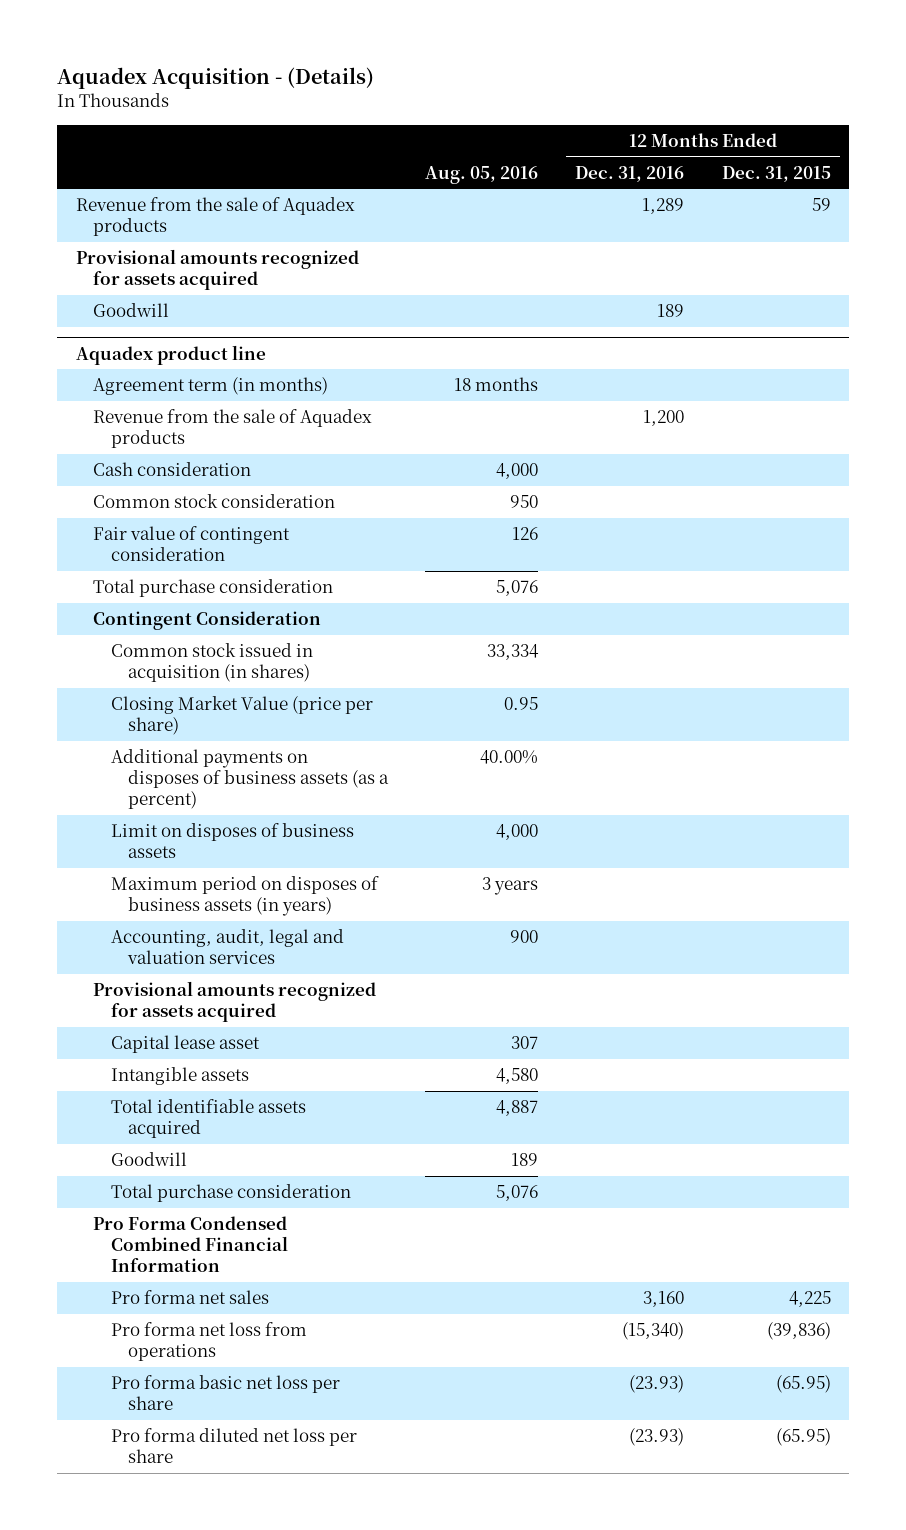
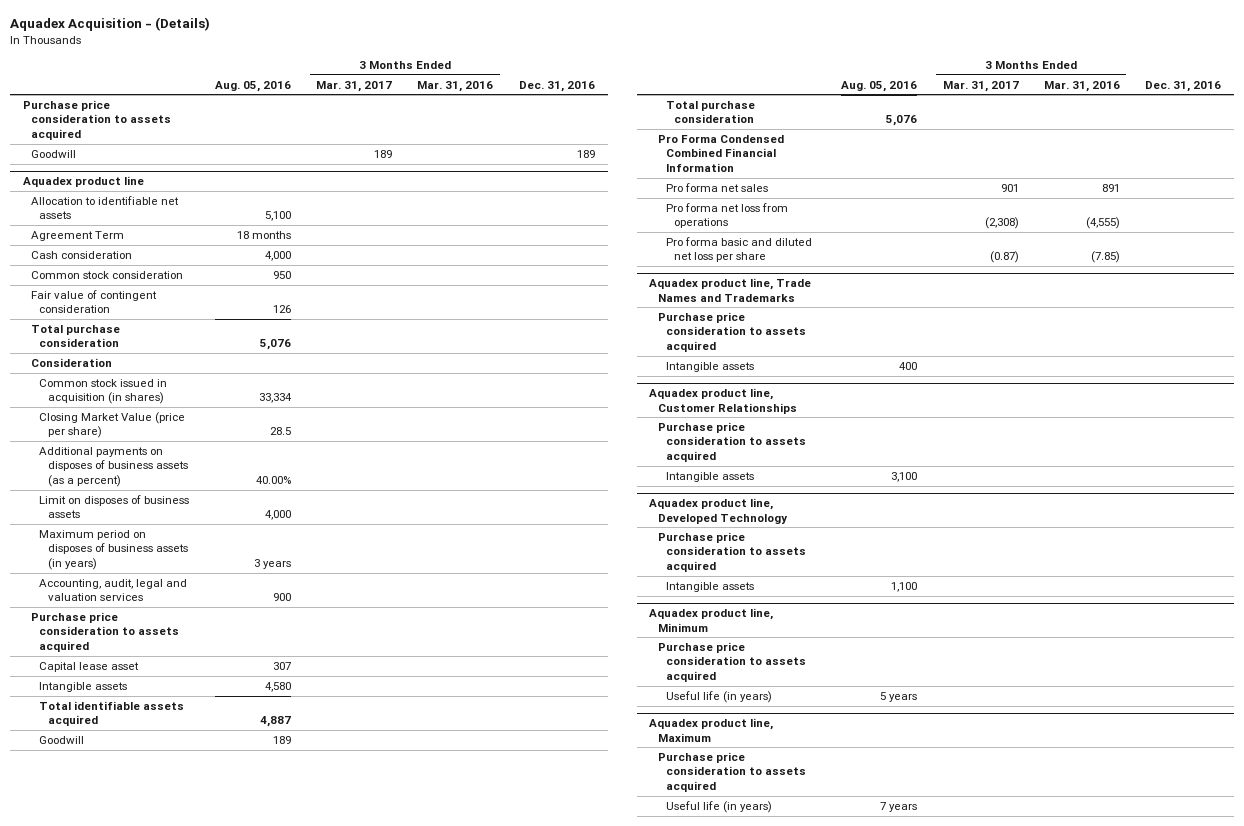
- | Aug. 05, 2016 | 12 Months Ended Dec. 31, 2016 | 12 Months Ended Dec. 31, 2015
+ | Aug. 05, 2016 | 3 Months Ended Mar. 31, 2017 | 3 Months Ended Mar. 31, 2016 | Dec. 31, 2016
- Revenue from the sale of Aquadex products | | 1,289 | 59
- Provisional amounts recognized for assets acquired
+ Purchase price consideration to assets acquired
@ Aquadex product line
- Agreement term (in months) | 18 months | |
- Revenue from the sale of Aquadex products | | 1,200 |
+ Allocation to identifiable net assets | 5,100 | | |
+ Agreement Term | 18 months | | |
- Contingent Consideration
+ Consideration
- Closing Market Value (price per share) | 0.95 | |
+ Closing Market Value (price per share) | 28.5 | | |
- Provisional amounts recognized for assets acquired
+ Purchase price consideration to assets acquired
- Pro forma basic net loss per share | | (23.93) | (65.95)
- Pro forma diluted net loss per share | | (23.93) | (65.95)
+ Pro forma basic and diluted net loss per share | | (0.87) | (7.85) |
+ Aquadex product line, Trade Names and Trademarks
+ Purchase price consideration to assets acquired
+ Intangible assets | 400 | | |
+ Aquadex product line, Customer Relationships
+ Purchase price consideration to assets acquired
+ Intangible assets | 3,100 | | |
+ Aquadex product line, Developed Technology
+ Purchase price consideration to assets acquired
+ Intangible assets | 1,100 | | |
+ Aquadex product line, Minimum
+ Purchase price consideration to assets acquired
+ Useful life (in years) | 5 years | | |
+ Aquadex product line, Maximum
+ Purchase price consideration to assets acquired
+ Useful life (in years) | 7 years | | |

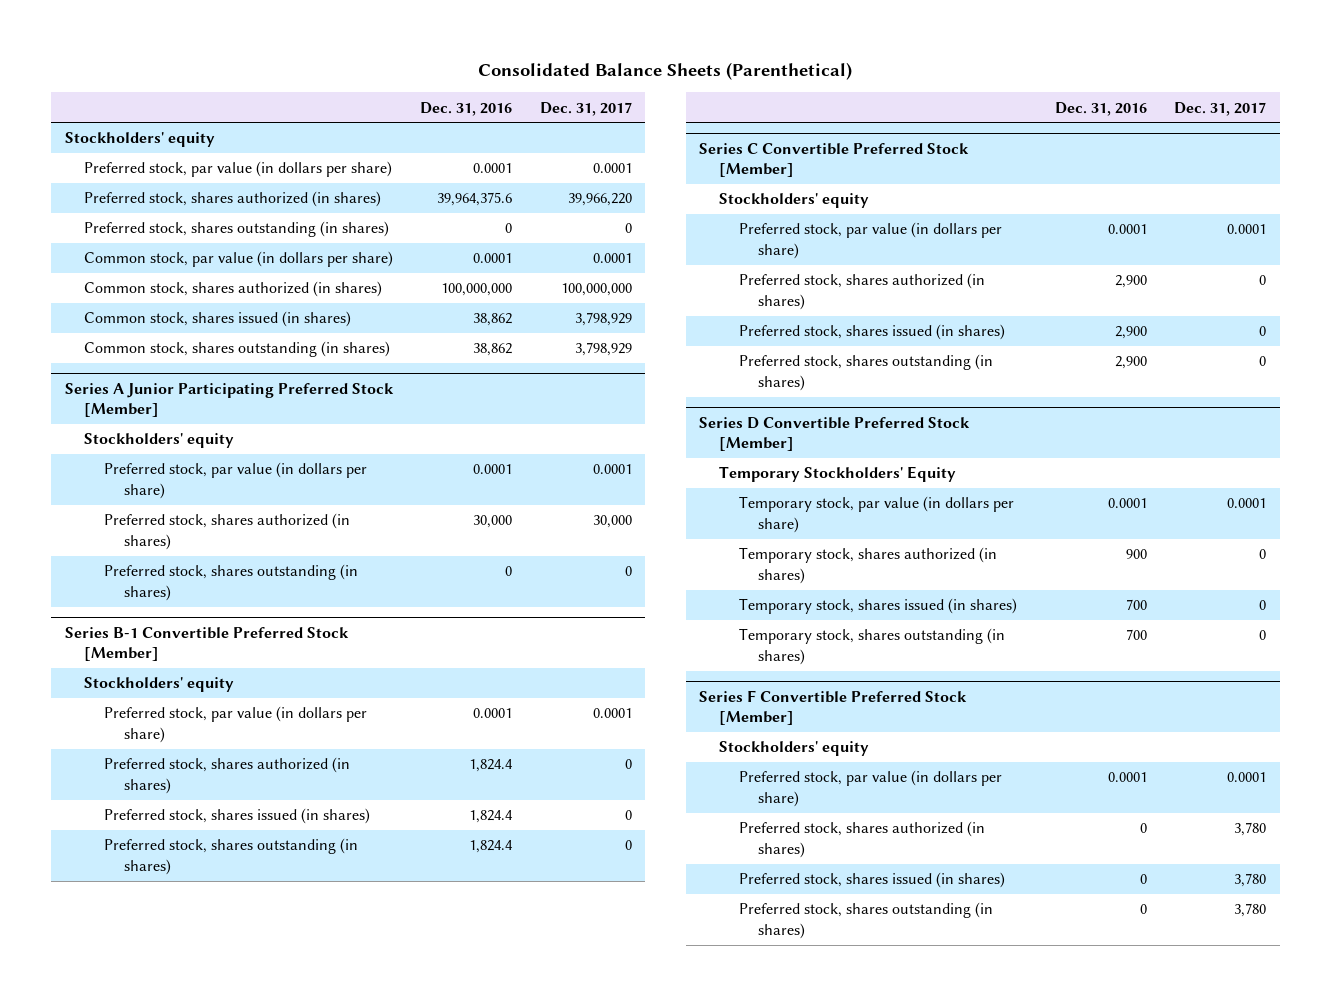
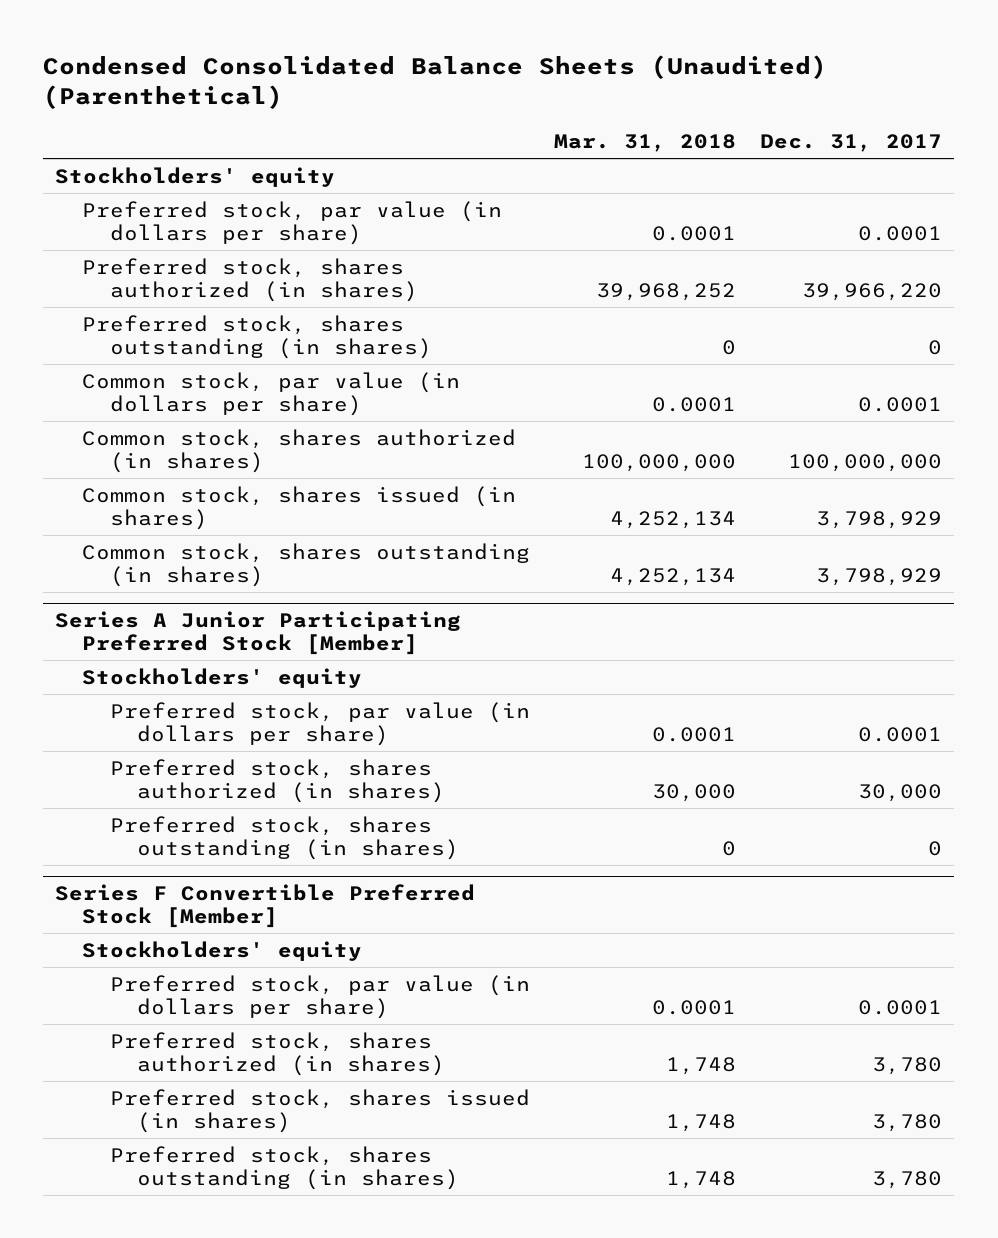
- Consolidated Balance Sheets (Parenthetical)
+ Condensed Consolidated Balance Sheets (Unaudited) (Parenthetical)
- | Dec. 31, 2016 | Dec. 31, 2017
+ | Mar. 31, 2018 | Dec. 31, 2017
- Series B-1 Convertible Preferred Stock [Member]
- Stockholders' equity
- Preferred stock, par value (in dollars per share) | 0.0001 | 0.0001
- Preferred stock, shares authorized (in shares) | 1,824.4 | 0
- Preferred stock, shares issued (in shares) | 1,824.4 | 0
- Preferred stock, shares outstanding (in shares) | 1,824.4 | 0
- Series C Convertible Preferred Stock [Member]
- Stockholders' equity
- Preferred stock, par value (in dollars per share) | 0.0001 | 0.0001
- Preferred stock, shares authorized (in shares) | 2,900 | 0
- Preferred stock, shares issued (in shares) | 2,900 | 0
- Preferred stock, shares outstanding (in shares) | 2,900 | 0
- Series D Convertible Preferred Stock [Member]
- Temporary Stockholders' Equity
- Temporary stock, par value (in dollars per share) | 0.0001 | 0.0001
- Temporary stock, shares authorized (in shares) | 900 | 0
- Temporary stock, shares issued (in shares) | 700 | 0
- Temporary stock, shares outstanding (in shares) | 700 | 0

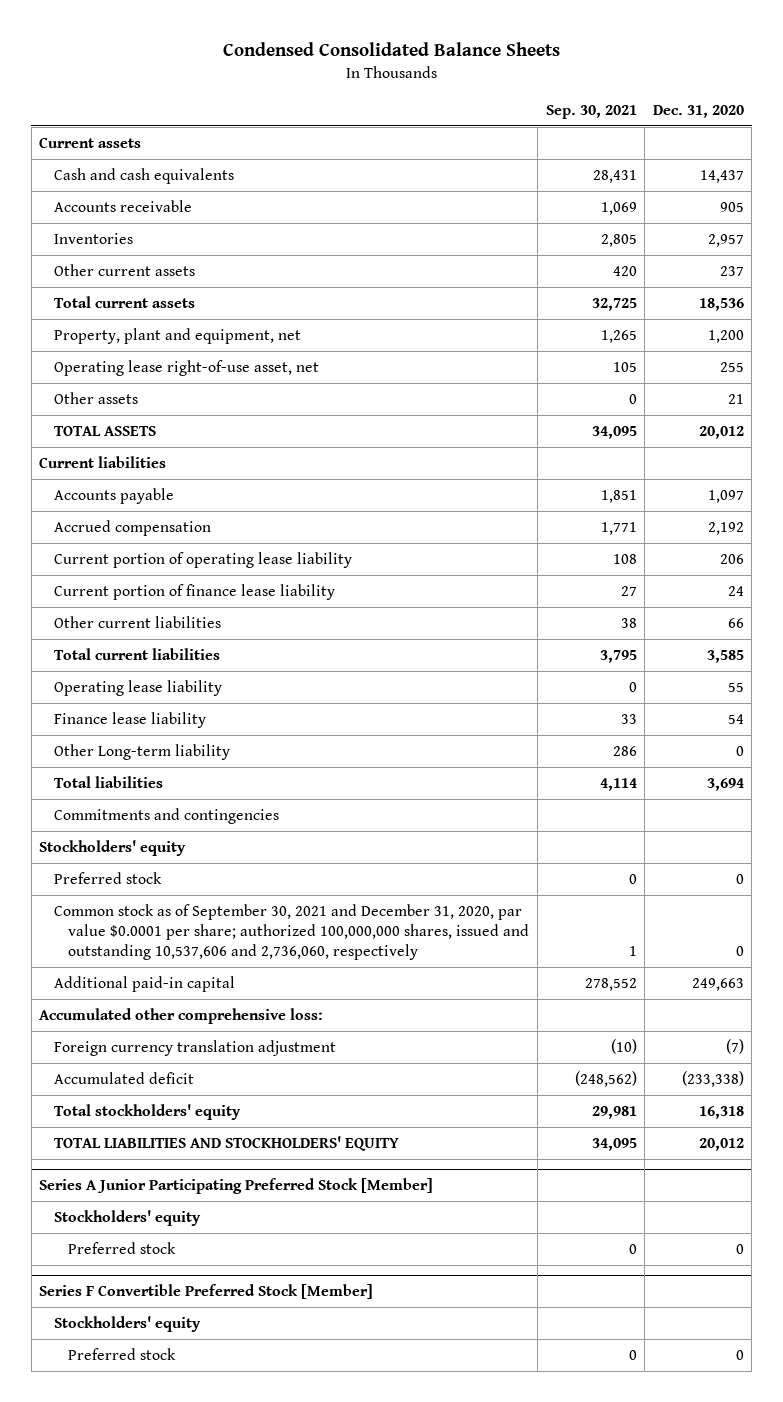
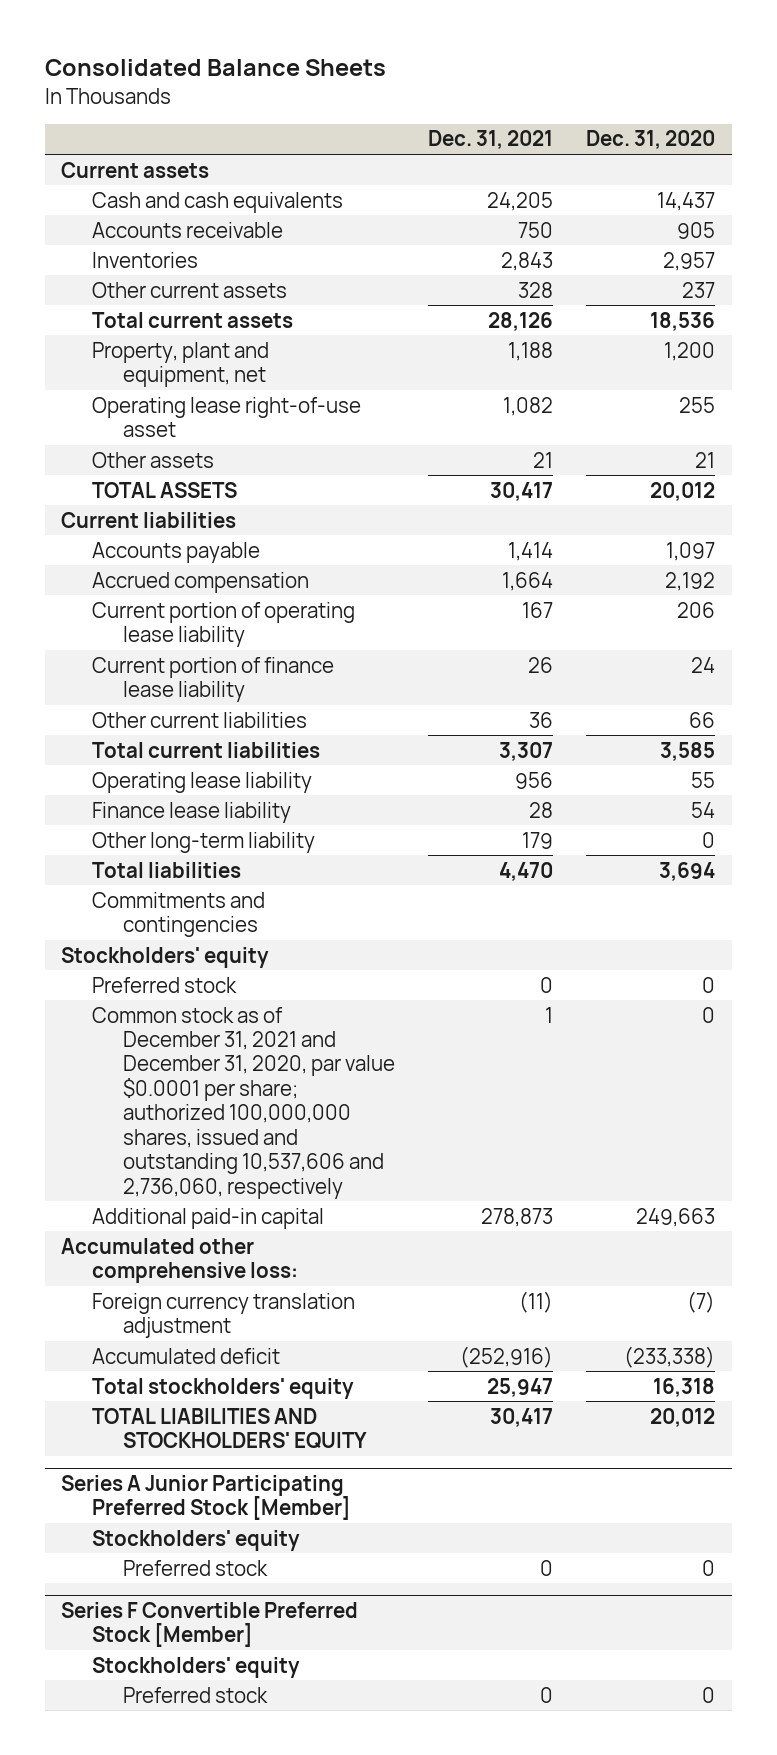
- Condensed Consolidated Balance Sheets
+ Consolidated Balance Sheets
- | Sep. 30, 2021 | Dec. 31, 2020
+ | Dec. 31, 2021 | Dec. 31, 2020
- Operating lease right-of-use asset, net | 105 | 255
+ Operating lease right-of-use asset | 1,082 | 255
- Other Long-term liability | 286 | 0
+ Other long-term liability | 179 | 0
- Common stock as of September 30, 2021 and December 31, 2020, par value $0.0001 per share; authorized 100,000,000 shares, issued and outstanding 10,537,606 and 2,736,060, respectively | 1 | 0
+ Common stock as of December 31, 2021 and December 31, 2020, par value $0.0001 per share; authorized 100,000,000 shares, issued and outstanding 10,537,606 and 2,736,060, respectively | 1 | 0

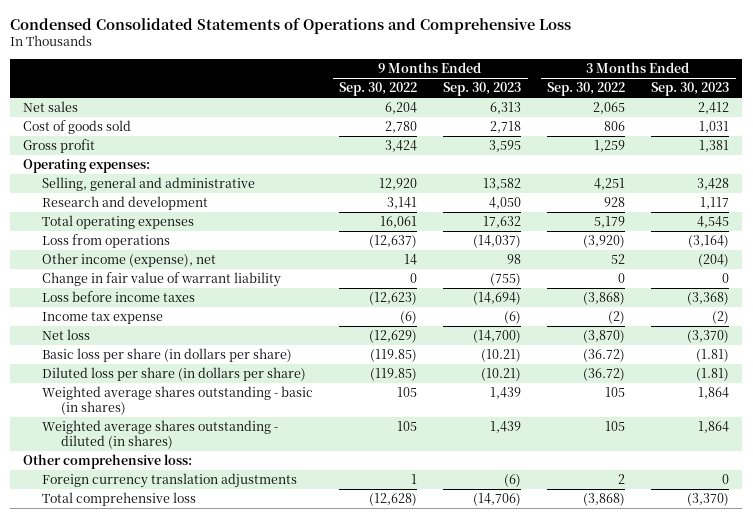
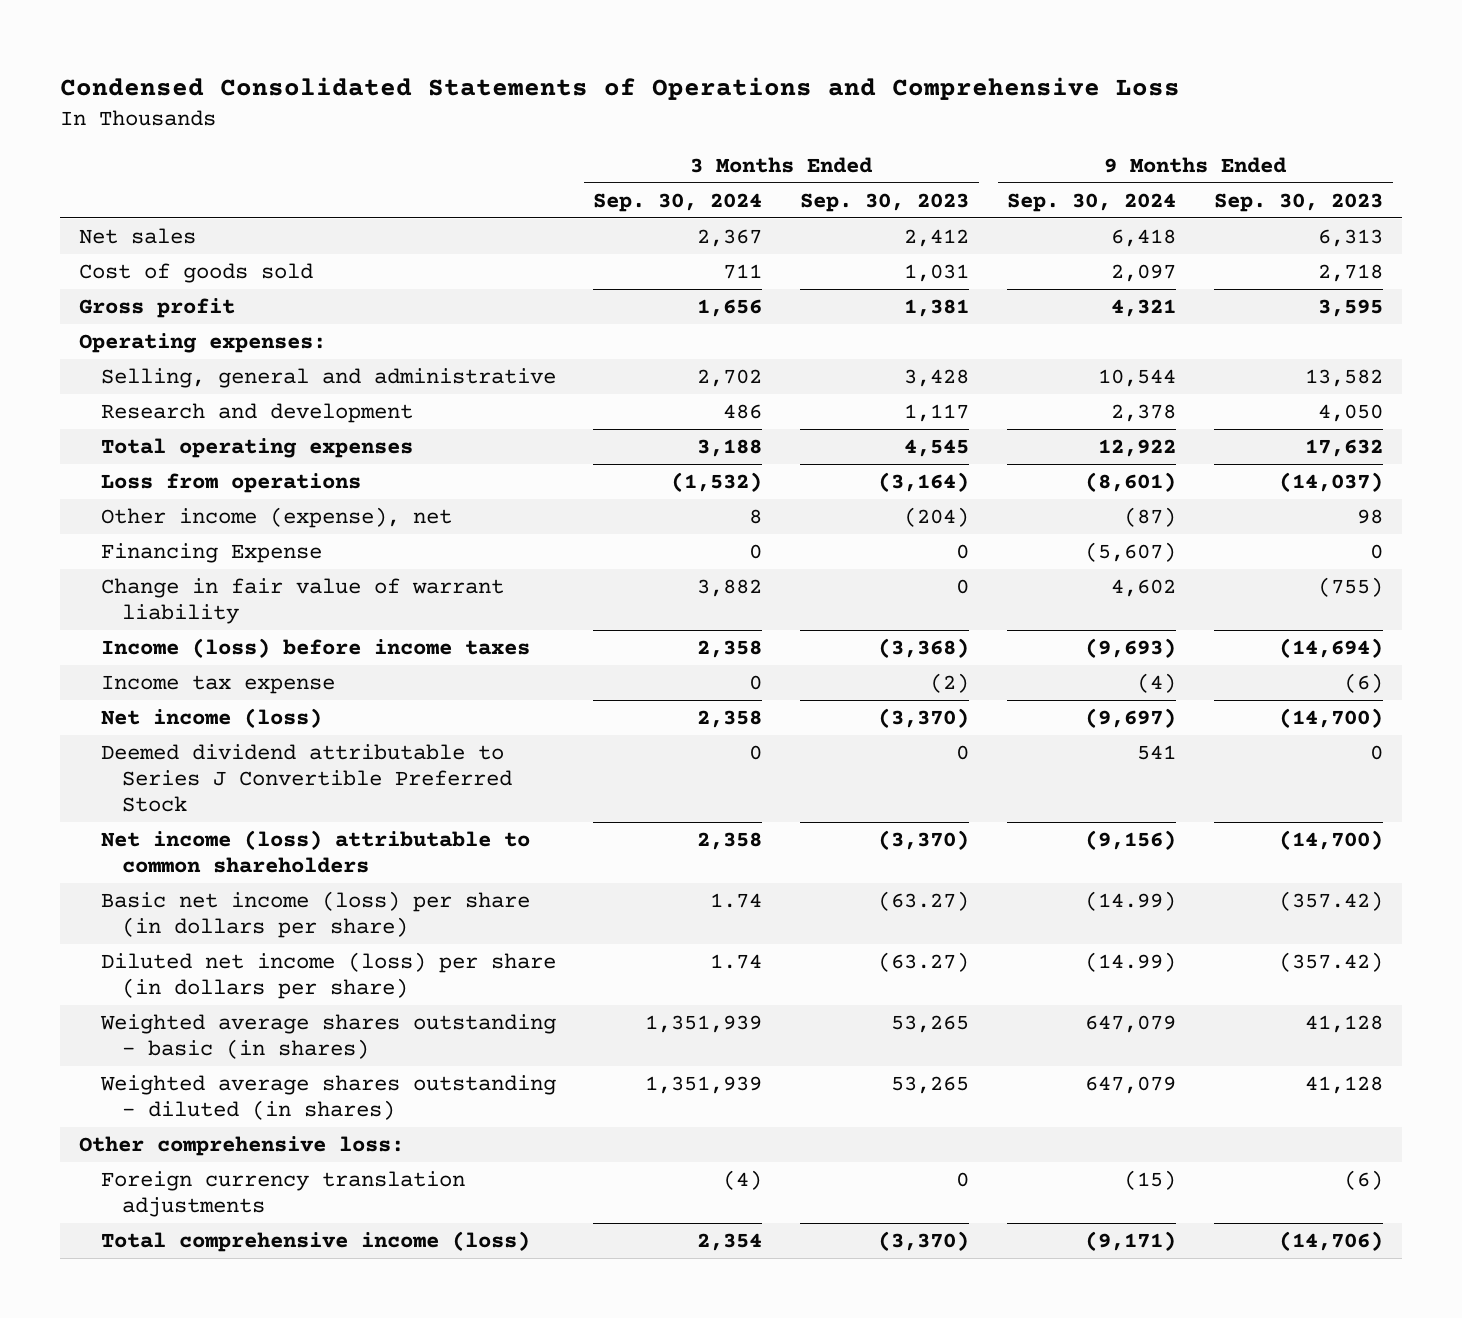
- | 9 Months Ended Sep. 30, 2022 | 9 Months Ended Sep. 30, 2023 | 3 Months Ended Sep. 30, 2022 | 3 Months Ended Sep. 30, 2023
+ | 3 Months Ended Sep. 30, 2024 | 3 Months Ended Sep. 30, 2023 | 9 Months Ended Sep. 30, 2024 | 9 Months Ended Sep. 30, 2023
+ Financing Expense | 0 | 0 | (5,607) | 0
- Loss before income taxes | (12,623) | (14,694) | (3,868) | (3,368)
+ Income (loss) before income taxes | 2,358 | (3,368) | (9,693) | (14,694)
- Net loss | (12,629) | (14,700) | (3,870) | (3,370)
- Basic loss per share (in dollars per share) | (119.85) | (10.21) | (36.72) | (1.81)
- Diluted loss per share (in dollars per share) | (119.85) | (10.21) | (36.72) | (1.81)
- Weighted average shares outstanding - basic (in shares) | 105 | 1,439 | 105 | 1,864
- Weighted average shares outstanding - diluted (in shares) | 105 | 1,439 | 105 | 1,864
+ Net income (loss) | 2,358 | (3,370) | (9,697) | (14,700)
+ Deemed dividend attributable to Series J Convertible Preferred Stock | 0 | 0 | 541 | 0
+ Net income (loss) attributable to common shareholders | 2,358 | (3,370) | (9,156) | (14,700)
+ Basic net income (loss) per share (in dollars per share) | 1.74 | (63.27) | (14.99) | (357.42)
+ Diluted net income (loss) per share (in dollars per share) | 1.74 | (63.27) | (14.99) | (357.42)
+ Weighted average shares outstanding - basic (in shares) | 1,351,939 | 53,265 | 647,079 | 41,128
+ Weighted average shares outstanding - diluted (in shares) | 1,351,939 | 53,265 | 647,079 | 41,128
- Total comprehensive loss | (12,628) | (14,706) | (3,868) | (3,370)
+ Total comprehensive income (loss) | 2,354 | (3,370) | (9,171) | (14,706)

